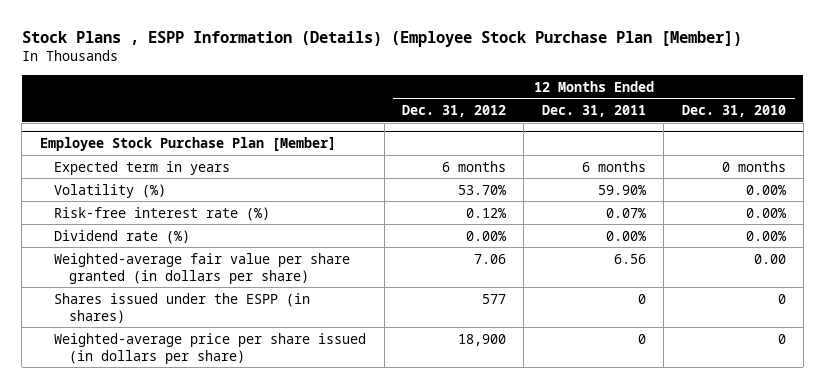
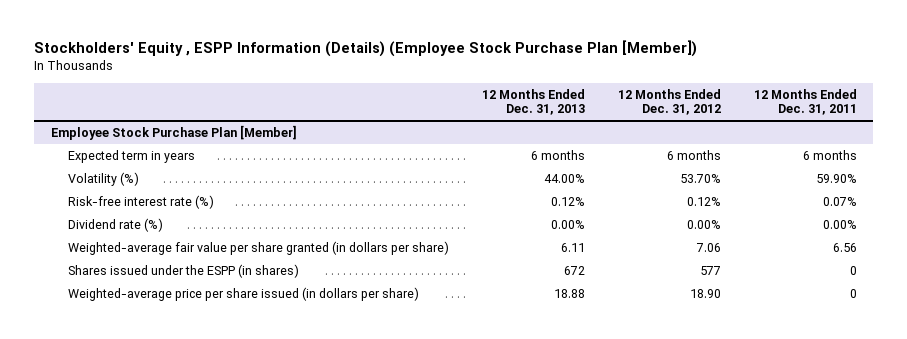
- Stock Plans , ESPP Information (Details) (Employee Stock Purchase Plan [Member])
+ Stockholders' Equity , ESPP Information (Details) (Employee Stock Purchase Plan [Member])
- | 12 Months Ended Dec. 31, 2012 | 12 Months Ended Dec. 31, 2011 | 12 Months Ended Dec. 31, 2010
+ | 12 Months Ended Dec. 31, 2013 | 12 Months Ended Dec. 31, 2012 | 12 Months Ended Dec. 31, 2011
@ Employee Stock Purchase Plan [Member]
- Weighted-average price per share issued (in dollars per share) | 18,900 | 0 | 0
+ Weighted-average price per share issued (in dollars per share) | 18.88 | 18.90 | 0

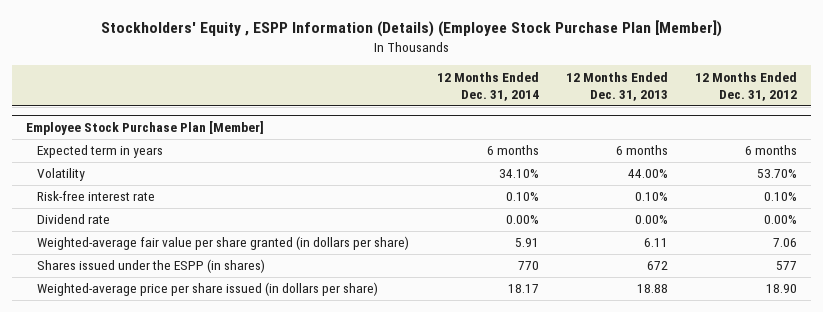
- | 12 Months Ended Dec. 31, 2013 | 12 Months Ended Dec. 31, 2012 | 12 Months Ended Dec. 31, 2011
+ | 12 Months Ended Dec. 31, 2014 | 12 Months Ended Dec. 31, 2013 | 12 Months Ended Dec. 31, 2012
@ Employee Stock Purchase Plan [Member]
- Volatility (%) | 44.00% | 53.70% | 59.90%
- Risk-free interest rate (%) | 0.12% | 0.12% | 0.07%
- Dividend rate (%) | 0.00% | 0.00% | 0.00%
+ Volatility | 34.10% | 44.00% | 53.70%
+ Risk-free interest rate | 0.10% | 0.10% | 0.10%
+ Dividend rate | 0.00% | 0.00% | 0.00%

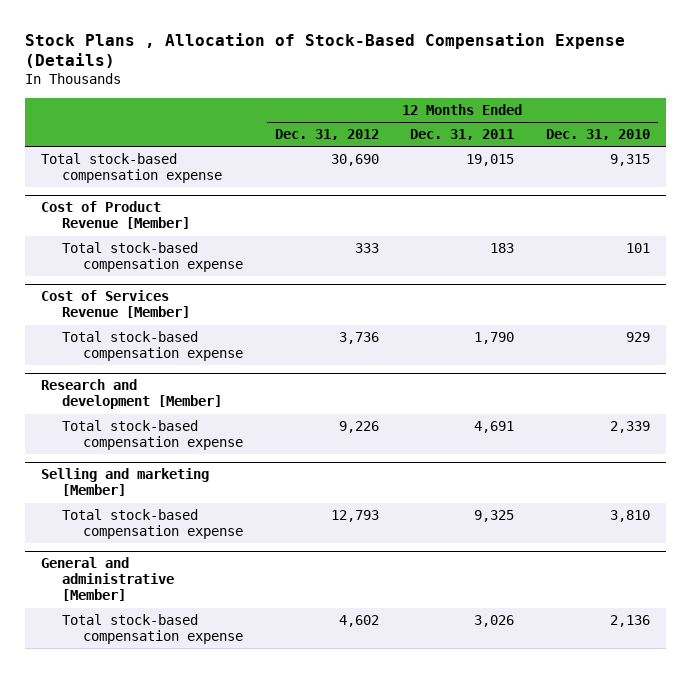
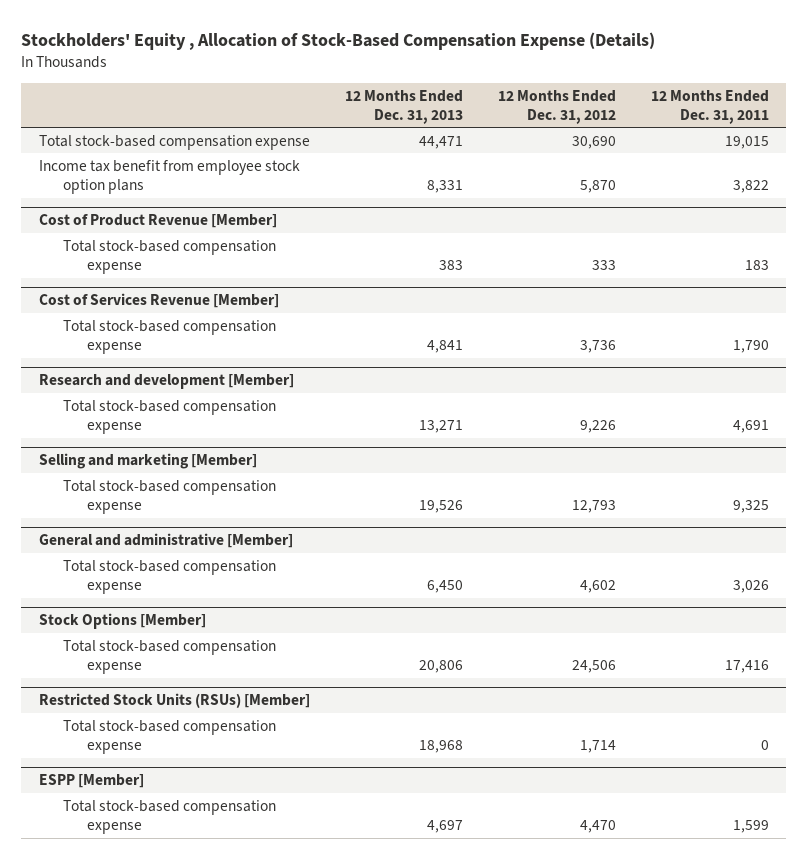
- Stock Plans , Allocation of Stock-Based Compensation Expense (Details)
+ Stockholders' Equity , Allocation of Stock-Based Compensation Expense (Details)
- | 12 Months Ended Dec. 31, 2012 | 12 Months Ended Dec. 31, 2011 | 12 Months Ended Dec. 31, 2010
+ | 12 Months Ended Dec. 31, 2013 | 12 Months Ended Dec. 31, 2012 | 12 Months Ended Dec. 31, 2011
+ Income tax benefit from employee stock option plans | 8,331 | 5,870 | 3,822
+ Stock Options [Member]
+ Total stock-based compensation expense | 20,806 | 24,506 | 17,416
+ Restricted Stock Units (RSUs) [Member]
+ Total stock-based compensation expense | 18,968 | 1,714 | 0
+ ESPP [Member]
+ Total stock-based compensation expense | 4,697 | 4,470 | 1,599

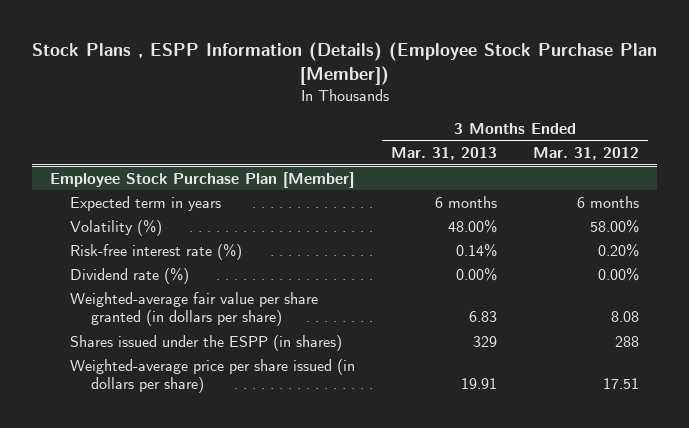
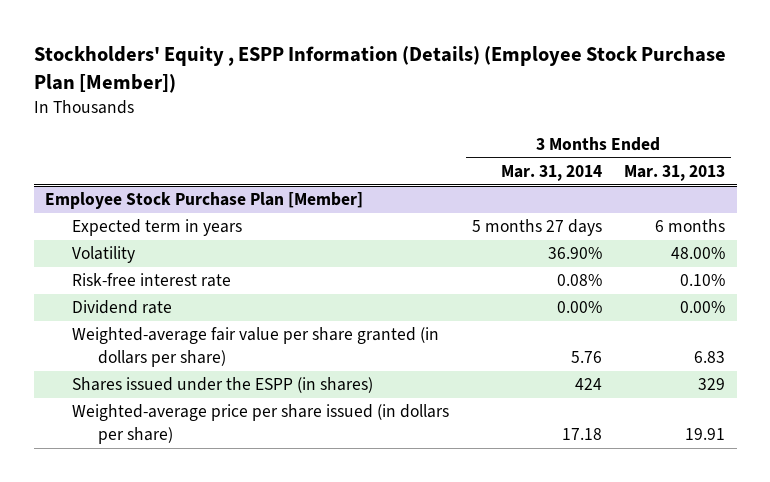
- Stock Plans , ESPP Information (Details) (Employee Stock Purchase Plan [Member])
+ Stockholders' Equity , ESPP Information (Details) (Employee Stock Purchase Plan [Member])
- | 3 Months Ended Mar. 31, 2013 | 3 Months Ended Mar. 31, 2012
+ | 3 Months Ended Mar. 31, 2014 | 3 Months Ended Mar. 31, 2013
@ Employee Stock Purchase Plan [Member]
- Volatility (%) | 48.00% | 58.00%
- Risk-free interest rate (%) | 0.14% | 0.20%
- Dividend rate (%) | 0.00% | 0.00%
+ Volatility | 36.90% | 48.00%
+ Risk-free interest rate | 0.08% | 0.10%
+ Dividend rate | 0.00% | 0.00%

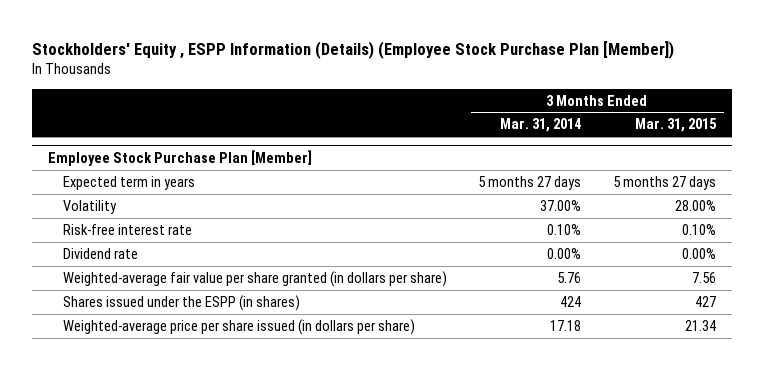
- | 3 Months Ended Mar. 31, 2014 | 3 Months Ended Mar. 31, 2013
+ | 3 Months Ended Mar. 31, 2014 | 3 Months Ended Mar. 31, 2015
@ Employee Stock Purchase Plan [Member]
- Volatility | 36.90% | 48.00%
- Risk-free interest rate | 0.08% | 0.10%
+ Volatility | 37.00% | 28.00%
+ Risk-free interest rate | 0.10% | 0.10%

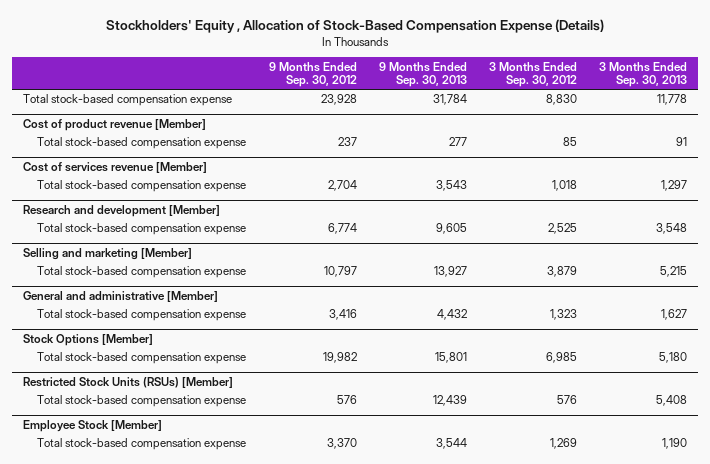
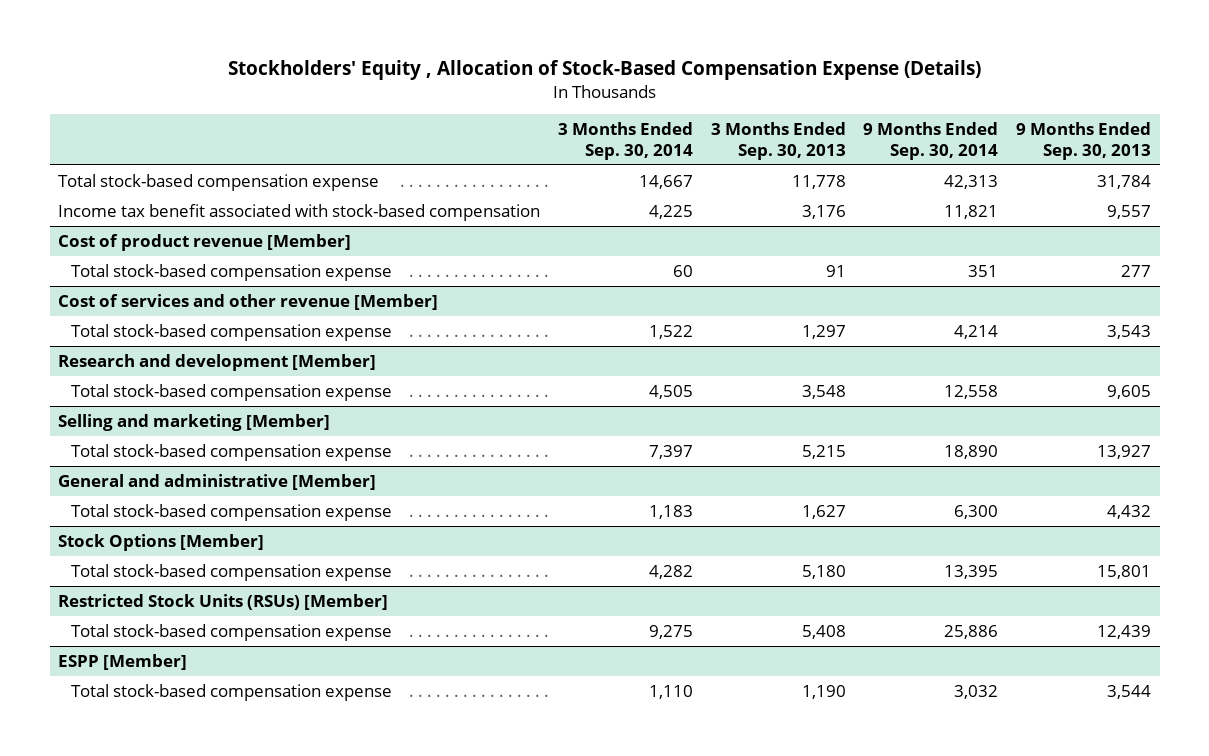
- | 9 Months Ended Sep. 30, 2012 | 9 Months Ended Sep. 30, 2013 | 3 Months Ended Sep. 30, 2012 | 3 Months Ended Sep. 30, 2013
+ | 3 Months Ended Sep. 30, 2014 | 3 Months Ended Sep. 30, 2013 | 9 Months Ended Sep. 30, 2014 | 9 Months Ended Sep. 30, 2013
+ Income tax benefit associated with stock-based compensation | 4,225 | 3,176 | 11,821 | 9,557
- Cost of services revenue [Member]
+ Cost of services and other revenue [Member]
- Employee Stock [Member]
+ ESPP [Member]

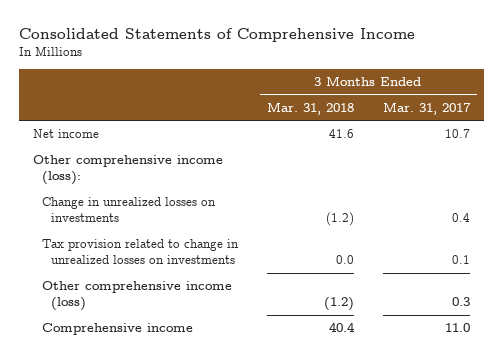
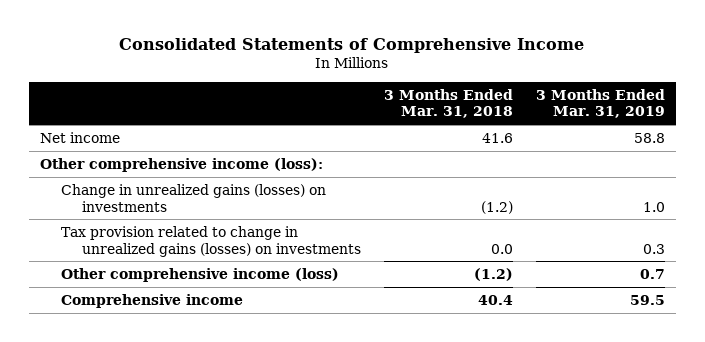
- | 3 Months Ended Mar. 31, 2018 | 3 Months Ended Mar. 31, 2017
+ | 3 Months Ended Mar. 31, 2018 | 3 Months Ended Mar. 31, 2019
- Change in unrealized losses on investments | (1.2) | 0.4
- Tax provision related to change in unrealized losses on investments | 0.0 | 0.1
+ Change in unrealized gains (losses) on investments | (1.2) | 1.0
+ Tax provision related to change in unrealized gains (losses) on investments | 0.0 | 0.3

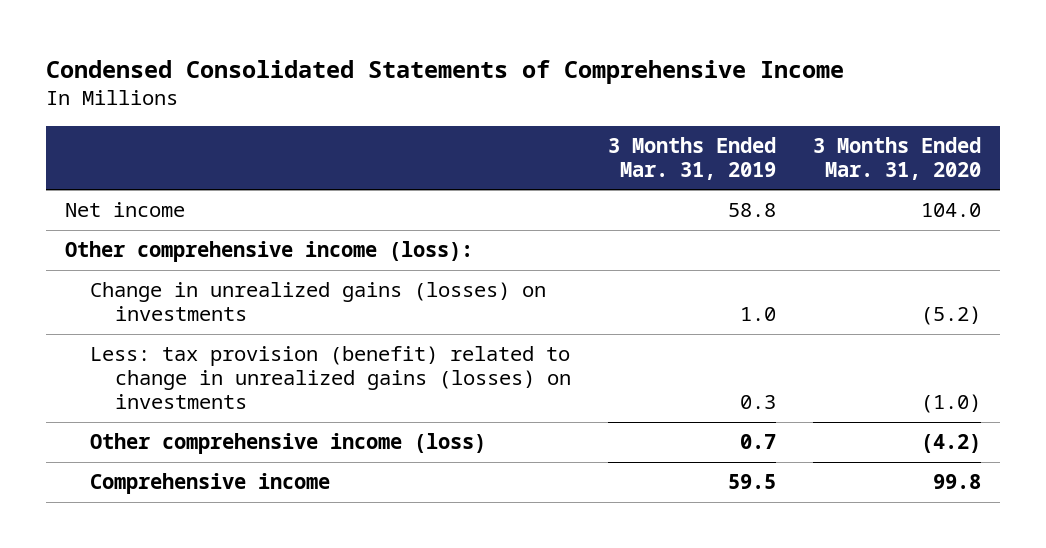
- Consolidated Statements of Comprehensive Income
+ Condensed Consolidated Statements of Comprehensive Income
- | 3 Months Ended Mar. 31, 2018 | 3 Months Ended Mar. 31, 2019
+ | 3 Months Ended Mar. 31, 2019 | 3 Months Ended Mar. 31, 2020
- Tax provision related to change in unrealized gains (losses) on investments | 0.0 | 0.3
+ Less: tax provision (benefit) related to change in unrealized gains (losses) on investments | 0.3 | (1.0)

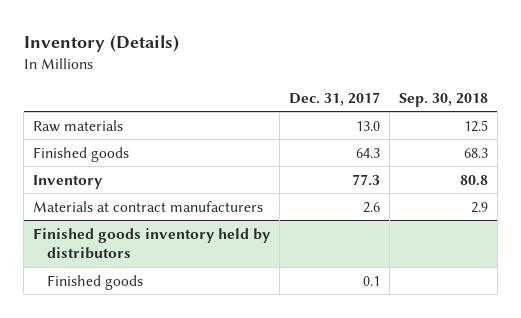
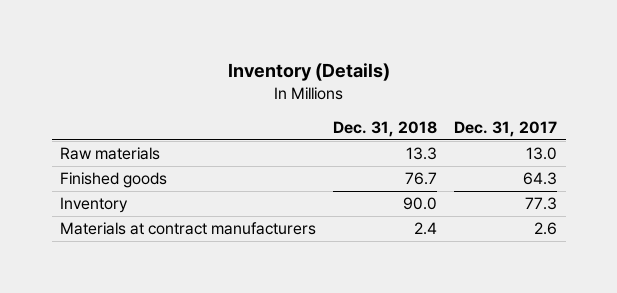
- | Dec. 31, 2017 | Sep. 30, 2018
+ | Dec. 31, 2018 | Dec. 31, 2017
- Finished goods inventory held by distributors
- Finished goods | 0.1 |

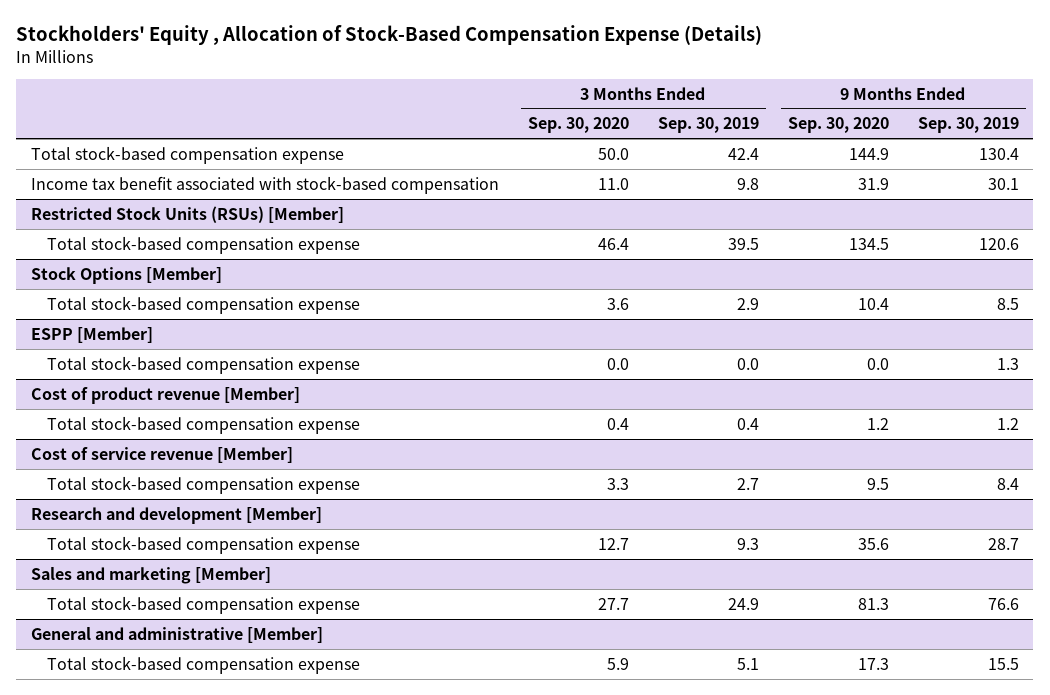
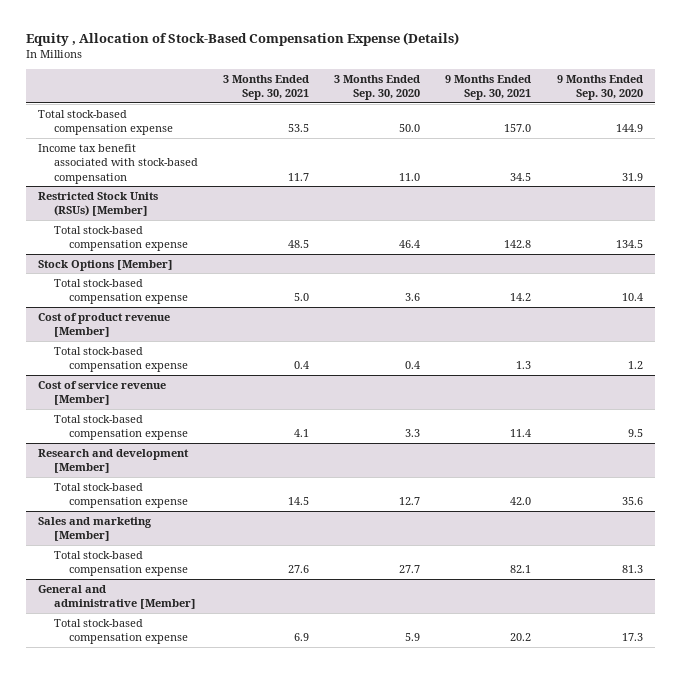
- Stockholders' Equity , Allocation of Stock-Based Compensation Expense (Details)
+ Equity , Allocation of Stock-Based Compensation Expense (Details)
- | 3 Months Ended Sep. 30, 2020 | 3 Months Ended Sep. 30, 2019 | 9 Months Ended Sep. 30, 2020 | 9 Months Ended Sep. 30, 2019
+ | 3 Months Ended Sep. 30, 2021 | 3 Months Ended Sep. 30, 2020 | 9 Months Ended Sep. 30, 2021 | 9 Months Ended Sep. 30, 2020
- ESPP [Member]
- Total stock-based compensation expense | 0.0 | 0.0 | 0.0 | 1.3

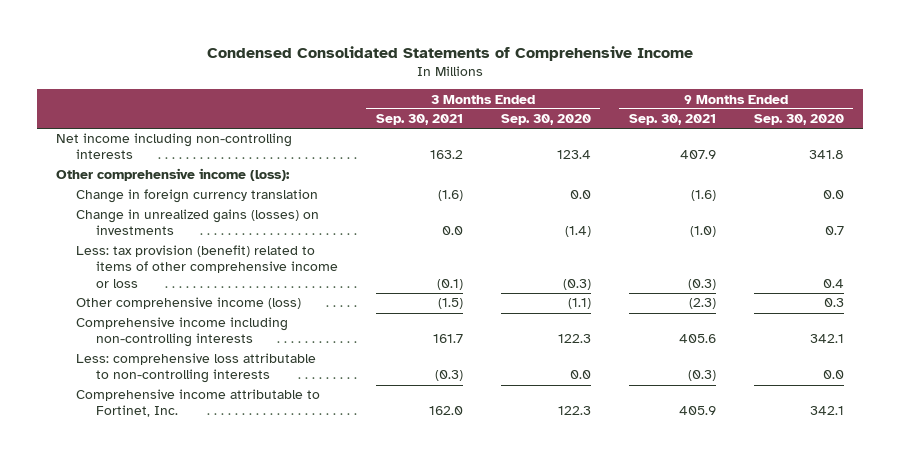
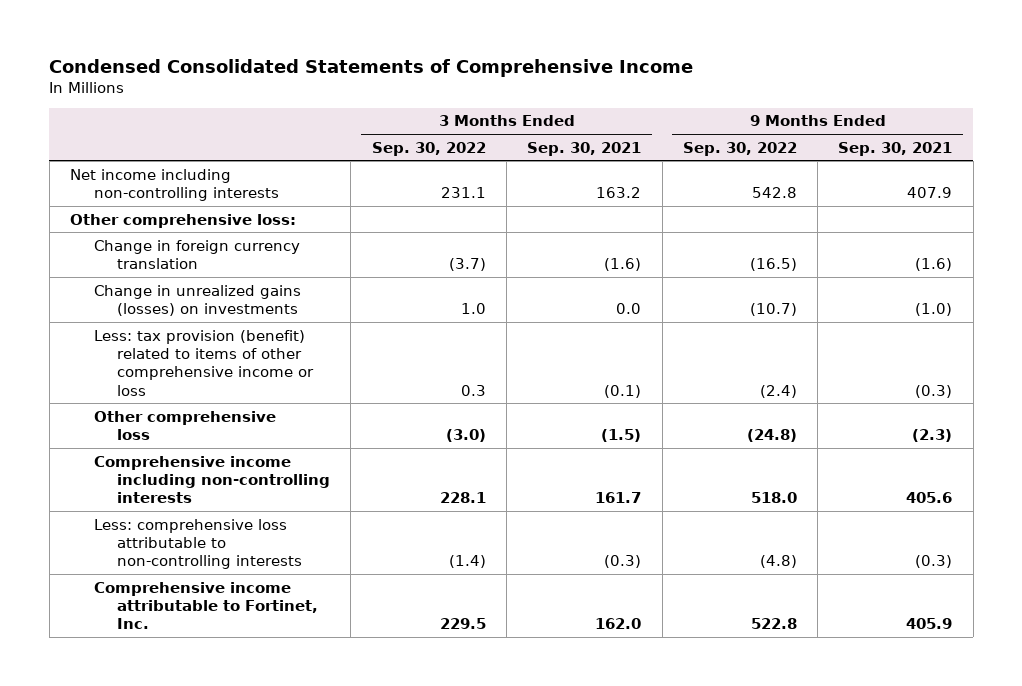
- | 3 Months Ended Sep. 30, 2021 | 3 Months Ended Sep. 30, 2020 | 9 Months Ended Sep. 30, 2021 | 9 Months Ended Sep. 30, 2020
+ | 3 Months Ended Sep. 30, 2022 | 3 Months Ended Sep. 30, 2021 | 9 Months Ended Sep. 30, 2022 | 9 Months Ended Sep. 30, 2021
- Other comprehensive income (loss):
+ Other comprehensive loss:
- Other comprehensive income (loss) | (1.5) | (1.1) | (2.3) | 0.3
+ Other comprehensive loss | (3.0) | (1.5) | (24.8) | (2.3)

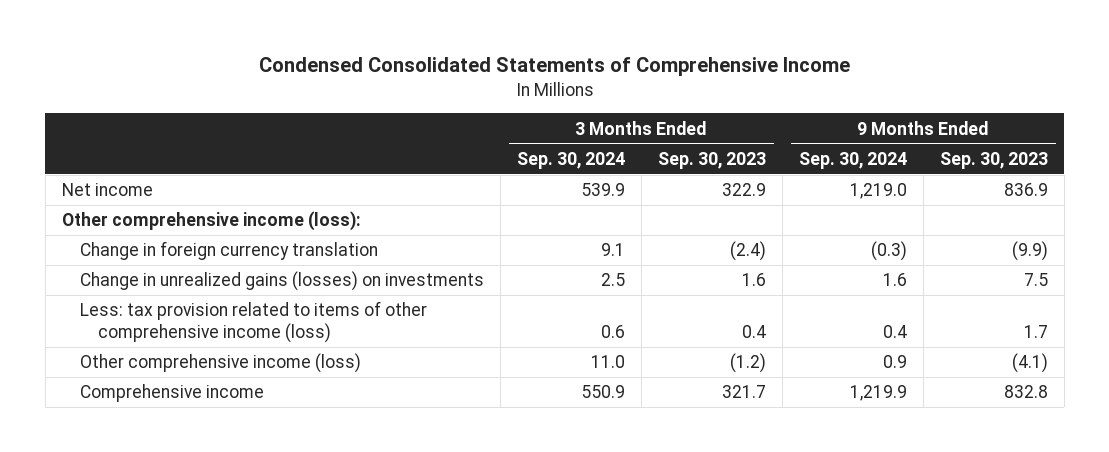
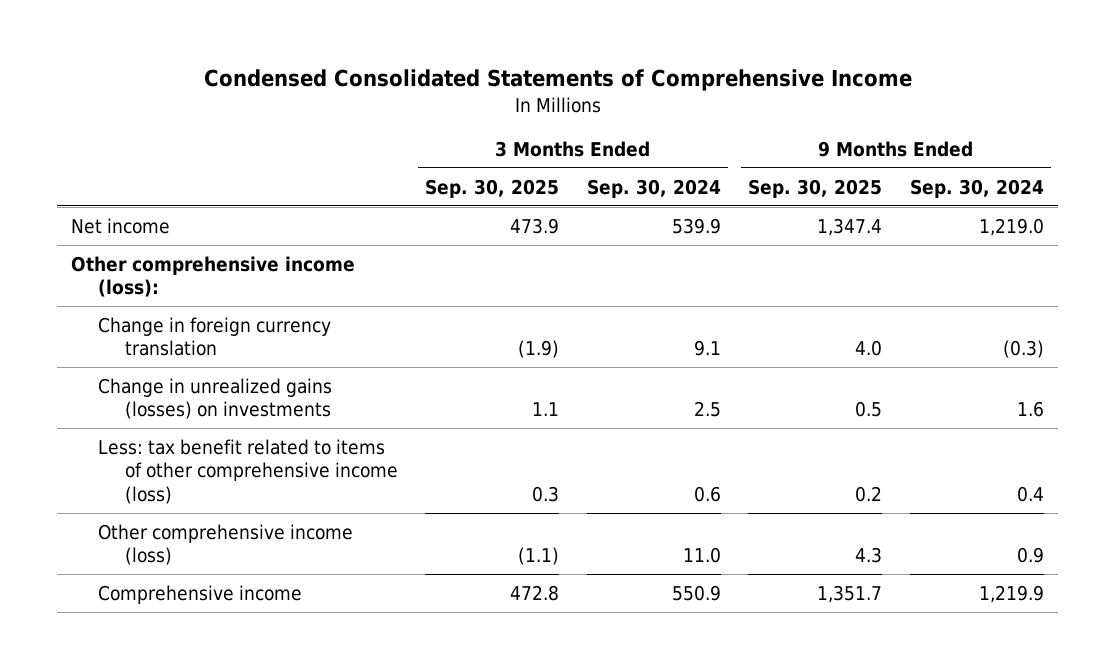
- | 3 Months Ended Sep. 30, 2024 | 3 Months Ended Sep. 30, 2023 | 9 Months Ended Sep. 30, 2024 | 9 Months Ended Sep. 30, 2023
+ | 3 Months Ended Sep. 30, 2025 | 3 Months Ended Sep. 30, 2024 | 9 Months Ended Sep. 30, 2025 | 9 Months Ended Sep. 30, 2024
- Less: tax provision related to items of other comprehensive income (loss) | 0.6 | 0.4 | 0.4 | 1.7
+ Less: tax benefit related to items of other comprehensive income (loss) | 0.3 | 0.6 | 0.2 | 0.4

